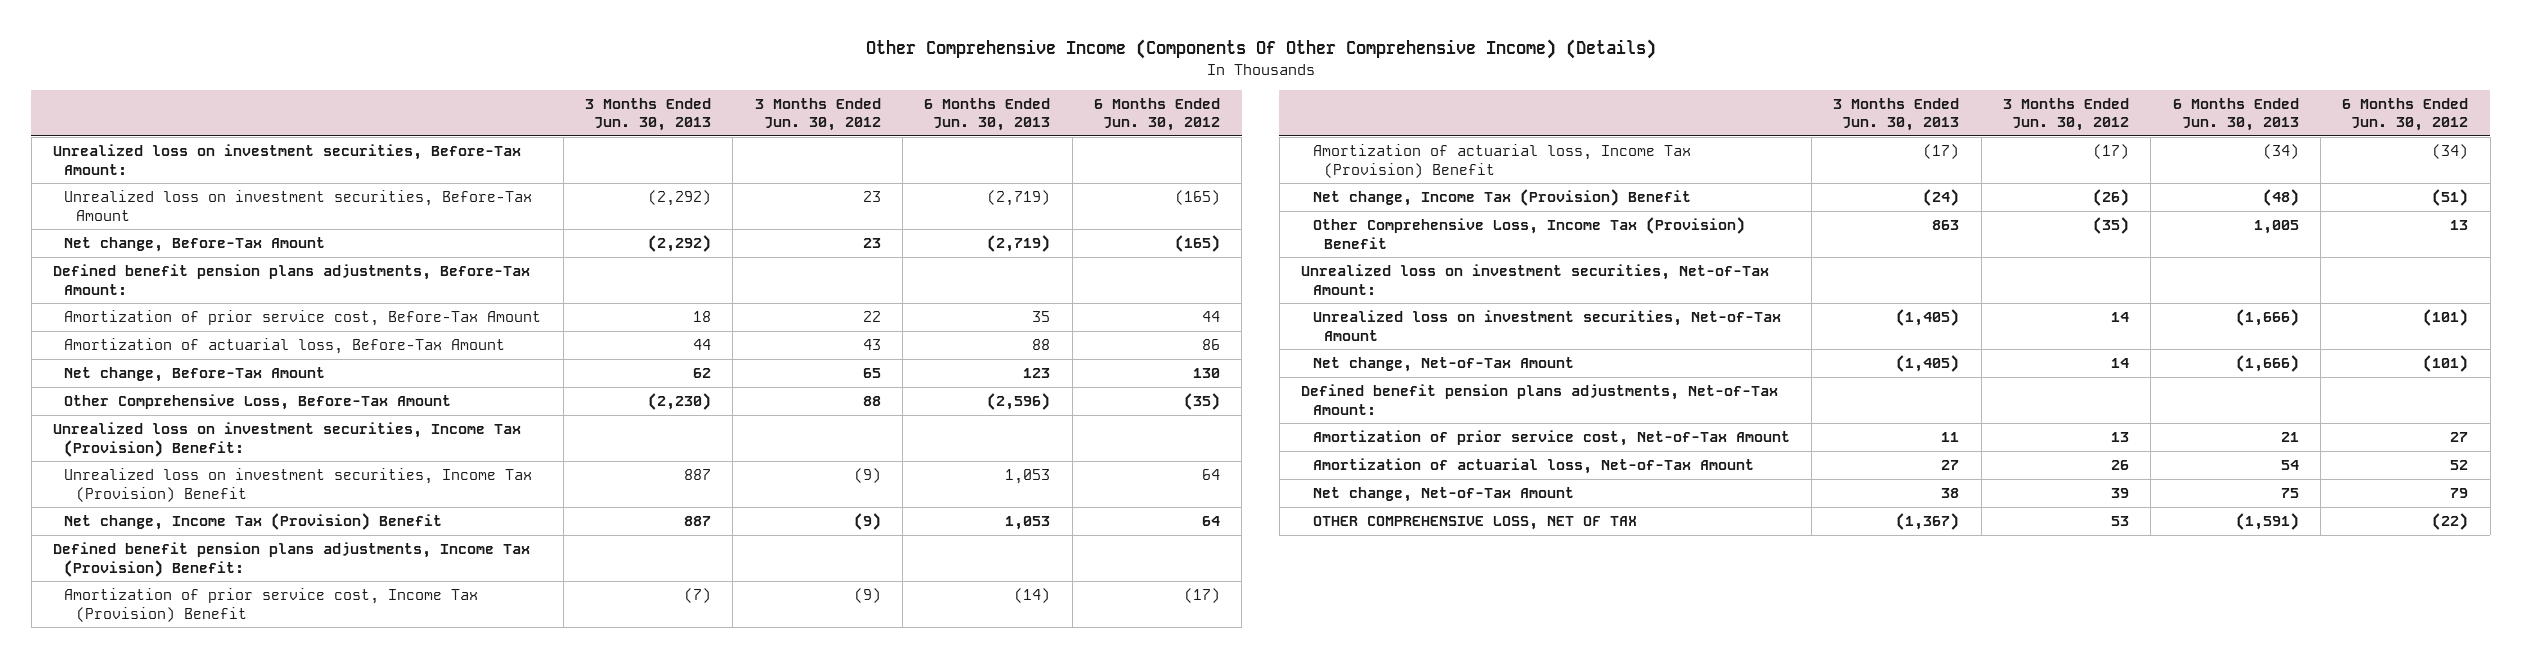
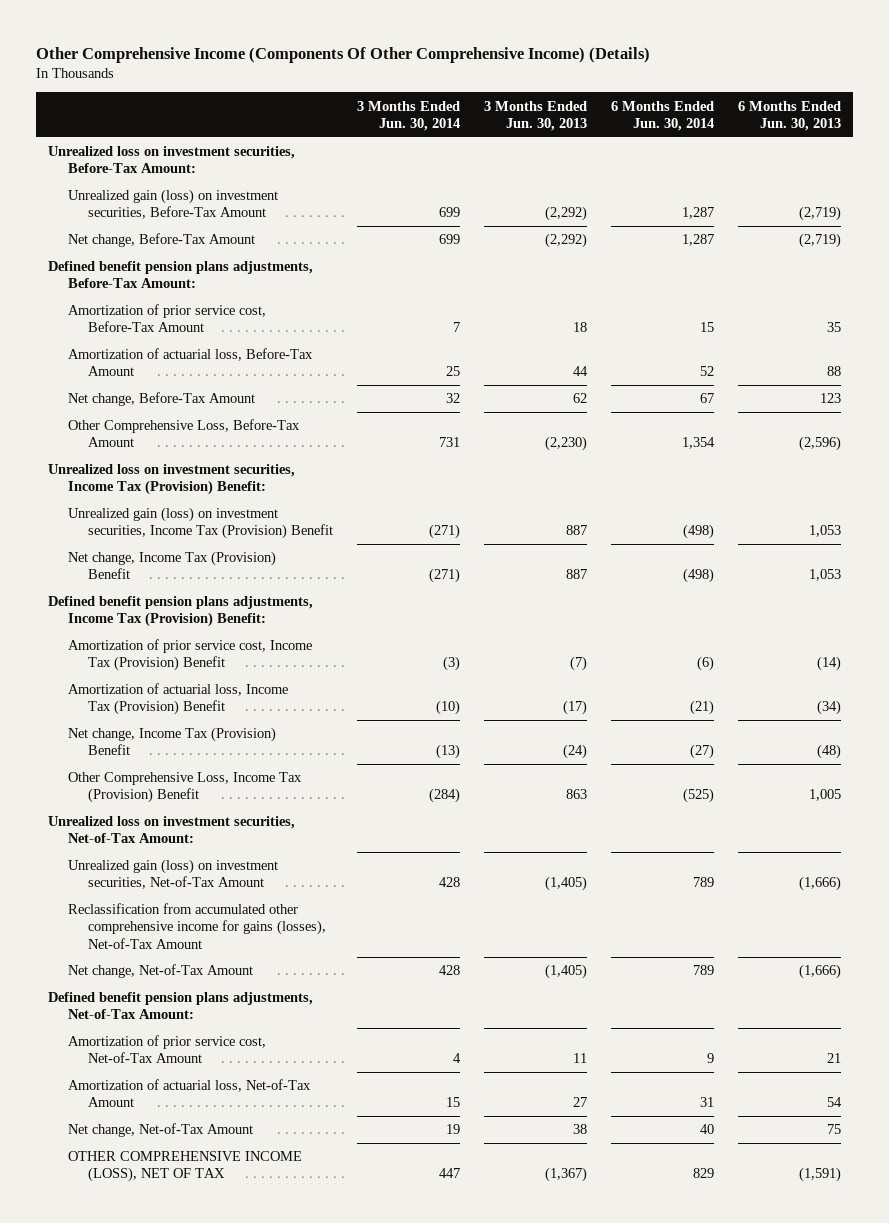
- | 3 Months Ended Jun. 30, 2013 | 3 Months Ended Jun. 30, 2012 | 6 Months Ended Jun. 30, 2013 | 6 Months Ended Jun. 30, 2012
+ | 3 Months Ended Jun. 30, 2014 | 3 Months Ended Jun. 30, 2013 | 6 Months Ended Jun. 30, 2014 | 6 Months Ended Jun. 30, 2013
- Unrealized loss on investment securities, Before-Tax Amount | (2,292) | 23 | (2,719) | (165)
+ Unrealized gain (loss) on investment securities, Before-Tax Amount | 699 | (2,292) | 1,287 | (2,719)
- Unrealized loss on investment securities, Income Tax (Provision) Benefit | 887 | (9) | 1,053 | 64
+ Unrealized gain (loss) on investment securities, Income Tax (Provision) Benefit | (271) | 887 | (498) | 1,053
- Unrealized loss on investment securities, Net-of-Tax Amount | (1,405) | 14 | (1,666) | (101)
+ Unrealized gain (loss) on investment securities, Net-of-Tax Amount | 428 | (1,405) | 789 | (1,666)
+ Reclassification from accumulated other comprehensive income for gains (losses), Net-of-Tax Amount
- OTHER COMPREHENSIVE LOSS, NET OF TAX | (1,367) | 53 | (1,591) | (22)
+ OTHER COMPREHENSIVE INCOME (LOSS), NET OF TAX | 447 | (1,367) | 829 | (1,591)

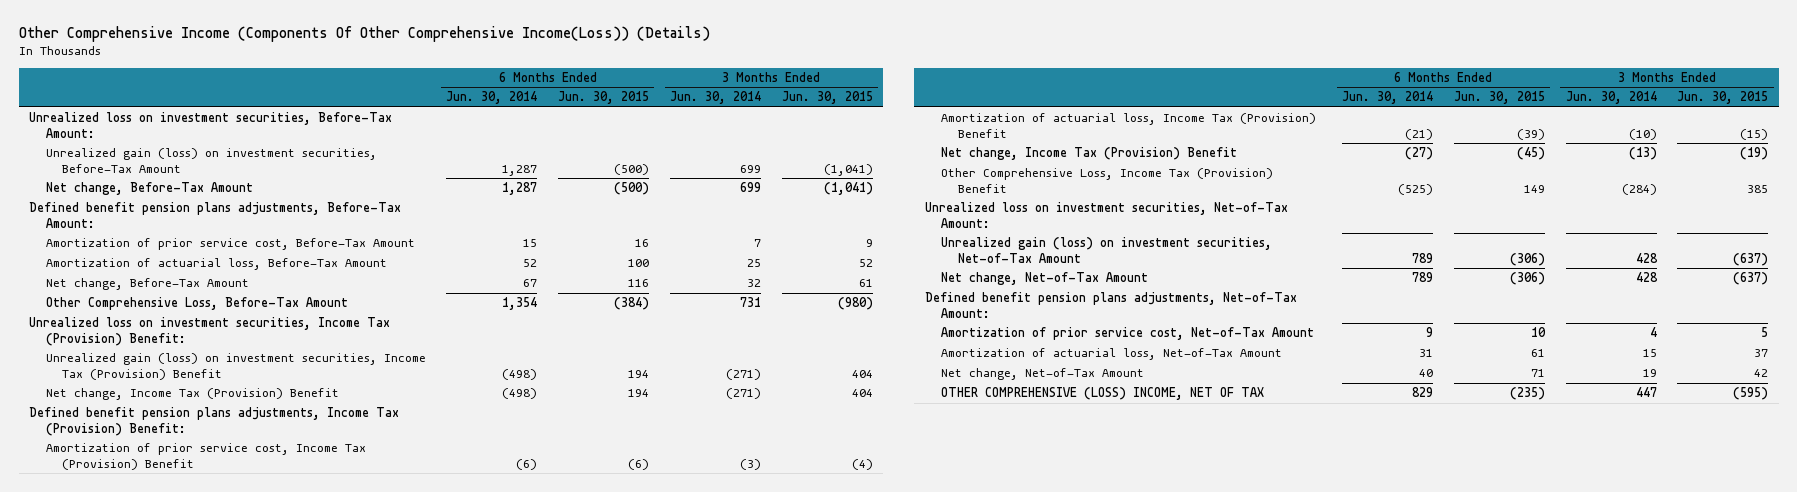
- Other Comprehensive Income (Components Of Other Comprehensive Income) (Details)
+ Other Comprehensive Income (Components Of Other Comprehensive Income(Loss)) (Details)
- | 3 Months Ended Jun. 30, 2014 | 3 Months Ended Jun. 30, 2013 | 6 Months Ended Jun. 30, 2014 | 6 Months Ended Jun. 30, 2013
+ | 6 Months Ended Jun. 30, 2014 | 6 Months Ended Jun. 30, 2015 | 3 Months Ended Jun. 30, 2014 | 3 Months Ended Jun. 30, 2015
- Reclassification from accumulated other comprehensive income for gains (losses), Net-of-Tax Amount
- OTHER COMPREHENSIVE INCOME (LOSS), NET OF TAX | 447 | (1,367) | 829 | (1,591)
+ OTHER COMPREHENSIVE (LOSS) INCOME, NET OF TAX | 829 | (235) | 447 | (595)

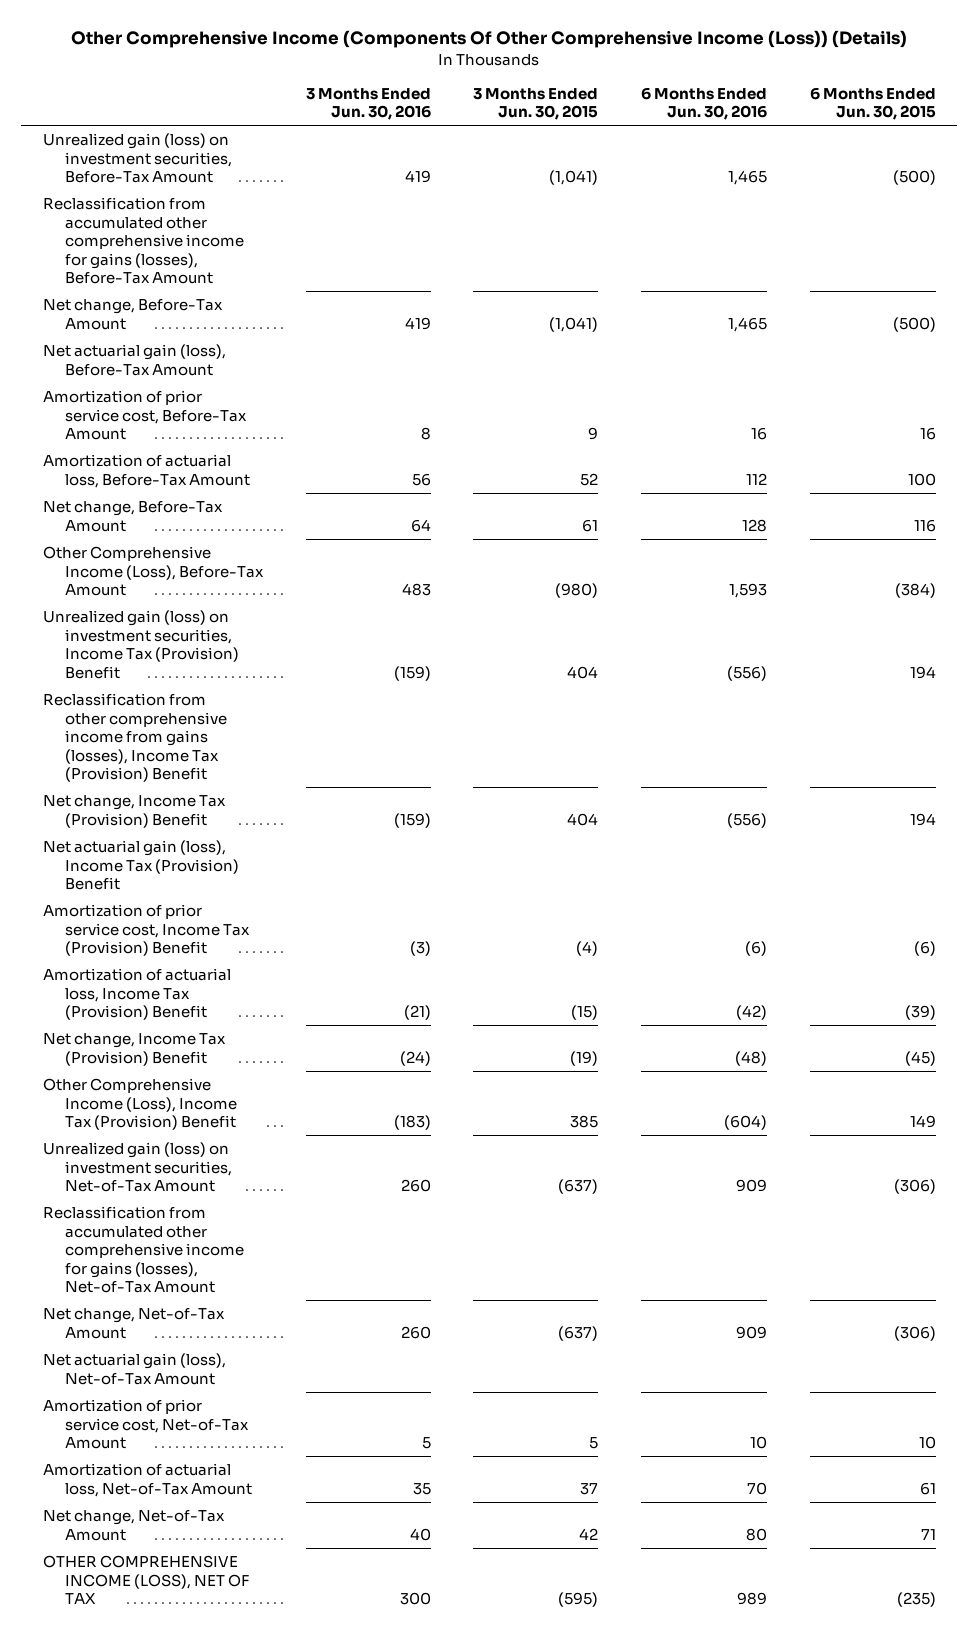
- Other Comprehensive Income (Components Of Other Comprehensive Income(Loss)) (Details)
+ Other Comprehensive Income (Components Of Other Comprehensive Income (Loss)) (Details)
- | 6 Months Ended Jun. 30, 2014 | 6 Months Ended Jun. 30, 2015 | 3 Months Ended Jun. 30, 2014 | 3 Months Ended Jun. 30, 2015
+ | 3 Months Ended Jun. 30, 2016 | 3 Months Ended Jun. 30, 2015 | 6 Months Ended Jun. 30, 2016 | 6 Months Ended Jun. 30, 2015
- Unrealized loss on investment securities, Before-Tax Amount:
+ Reclassification from accumulated other comprehensive income for gains (losses), Before-Tax Amount
- Defined benefit pension plans adjustments, Before-Tax Amount:
+ Net actuarial gain (loss), Before-Tax Amount
- Other Comprehensive Loss, Before-Tax Amount | 1,354 | (384) | 731 | (980)
- Unrealized loss on investment securities, Income Tax (Provision) Benefit:
+ Other Comprehensive Income (Loss), Before-Tax Amount | 483 | (980) | 1,593 | (384)
+ Reclassification from other comprehensive income from gains (losses), Income Tax (Provision) Benefit
- Defined benefit pension plans adjustments, Income Tax (Provision) Benefit:
+ Net actuarial gain (loss), Income Tax (Provision) Benefit
- Other Comprehensive Loss, Income Tax (Provision) Benefit | (525) | 149 | (284) | 385
- Unrealized loss on investment securities, Net-of-Tax Amount:
+ Other Comprehensive Income (Loss), Income Tax (Provision) Benefit | (183) | 385 | (604) | 149
+ Reclassification from accumulated other comprehensive income for gains (losses), Net-of-Tax Amount
- Defined benefit pension plans adjustments, Net-of-Tax Amount:
+ Net actuarial gain (loss), Net-of-Tax Amount
- OTHER COMPREHENSIVE (LOSS) INCOME, NET OF TAX | 829 | (235) | 447 | (595)
+ OTHER COMPREHENSIVE INCOME (LOSS), NET OF TAX | 300 | (595) | 989 | (235)

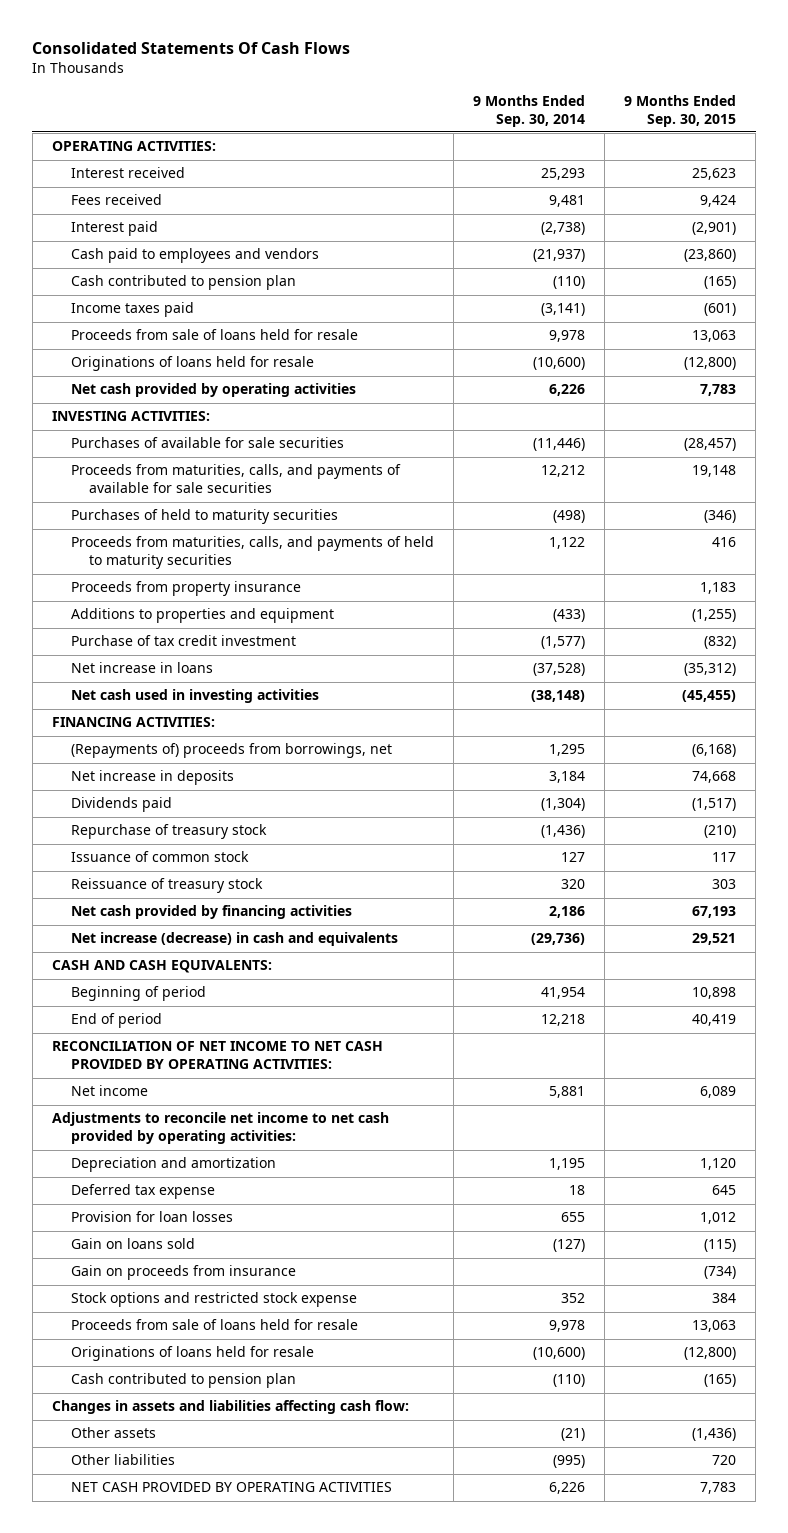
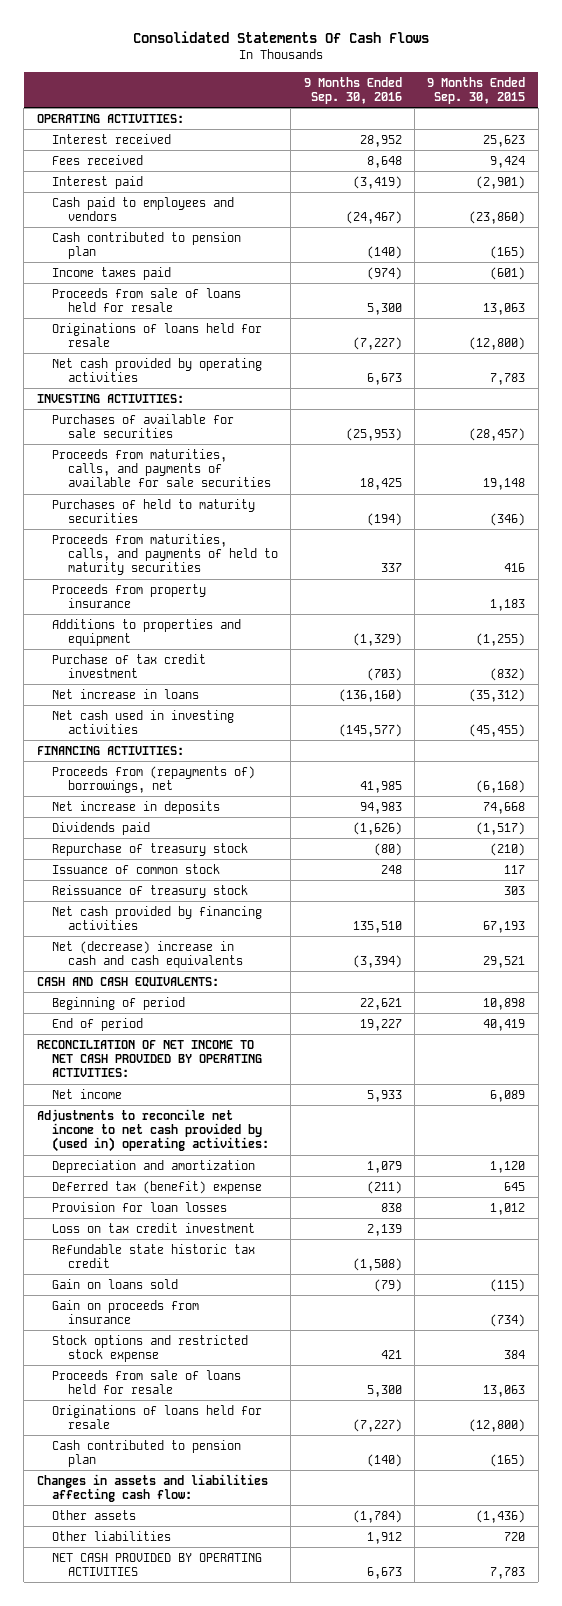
- | 9 Months Ended Sep. 30, 2014 | 9 Months Ended Sep. 30, 2015
+ | 9 Months Ended Sep. 30, 2016 | 9 Months Ended Sep. 30, 2015
- (Repayments of) proceeds from borrowings, net | 1,295 | (6,168)
+ Proceeds from (repayments of) borrowings, net | 41,985 | (6,168)
- Net increase (decrease) in cash and equivalents | (29,736) | 29,521
+ Net (decrease) increase in cash and cash equivalents | (3,394) | 29,521
- Adjustments to reconcile net income to net cash provided by operating activities:
+ Adjustments to reconcile net income to net cash provided by (used in) operating activities:
- Deferred tax expense | 18 | 645
+ Deferred tax (benefit) expense | (211) | 645
+ Loss on tax credit investment | 2,139 |
+ Refundable state historic tax credit | (1,508) |

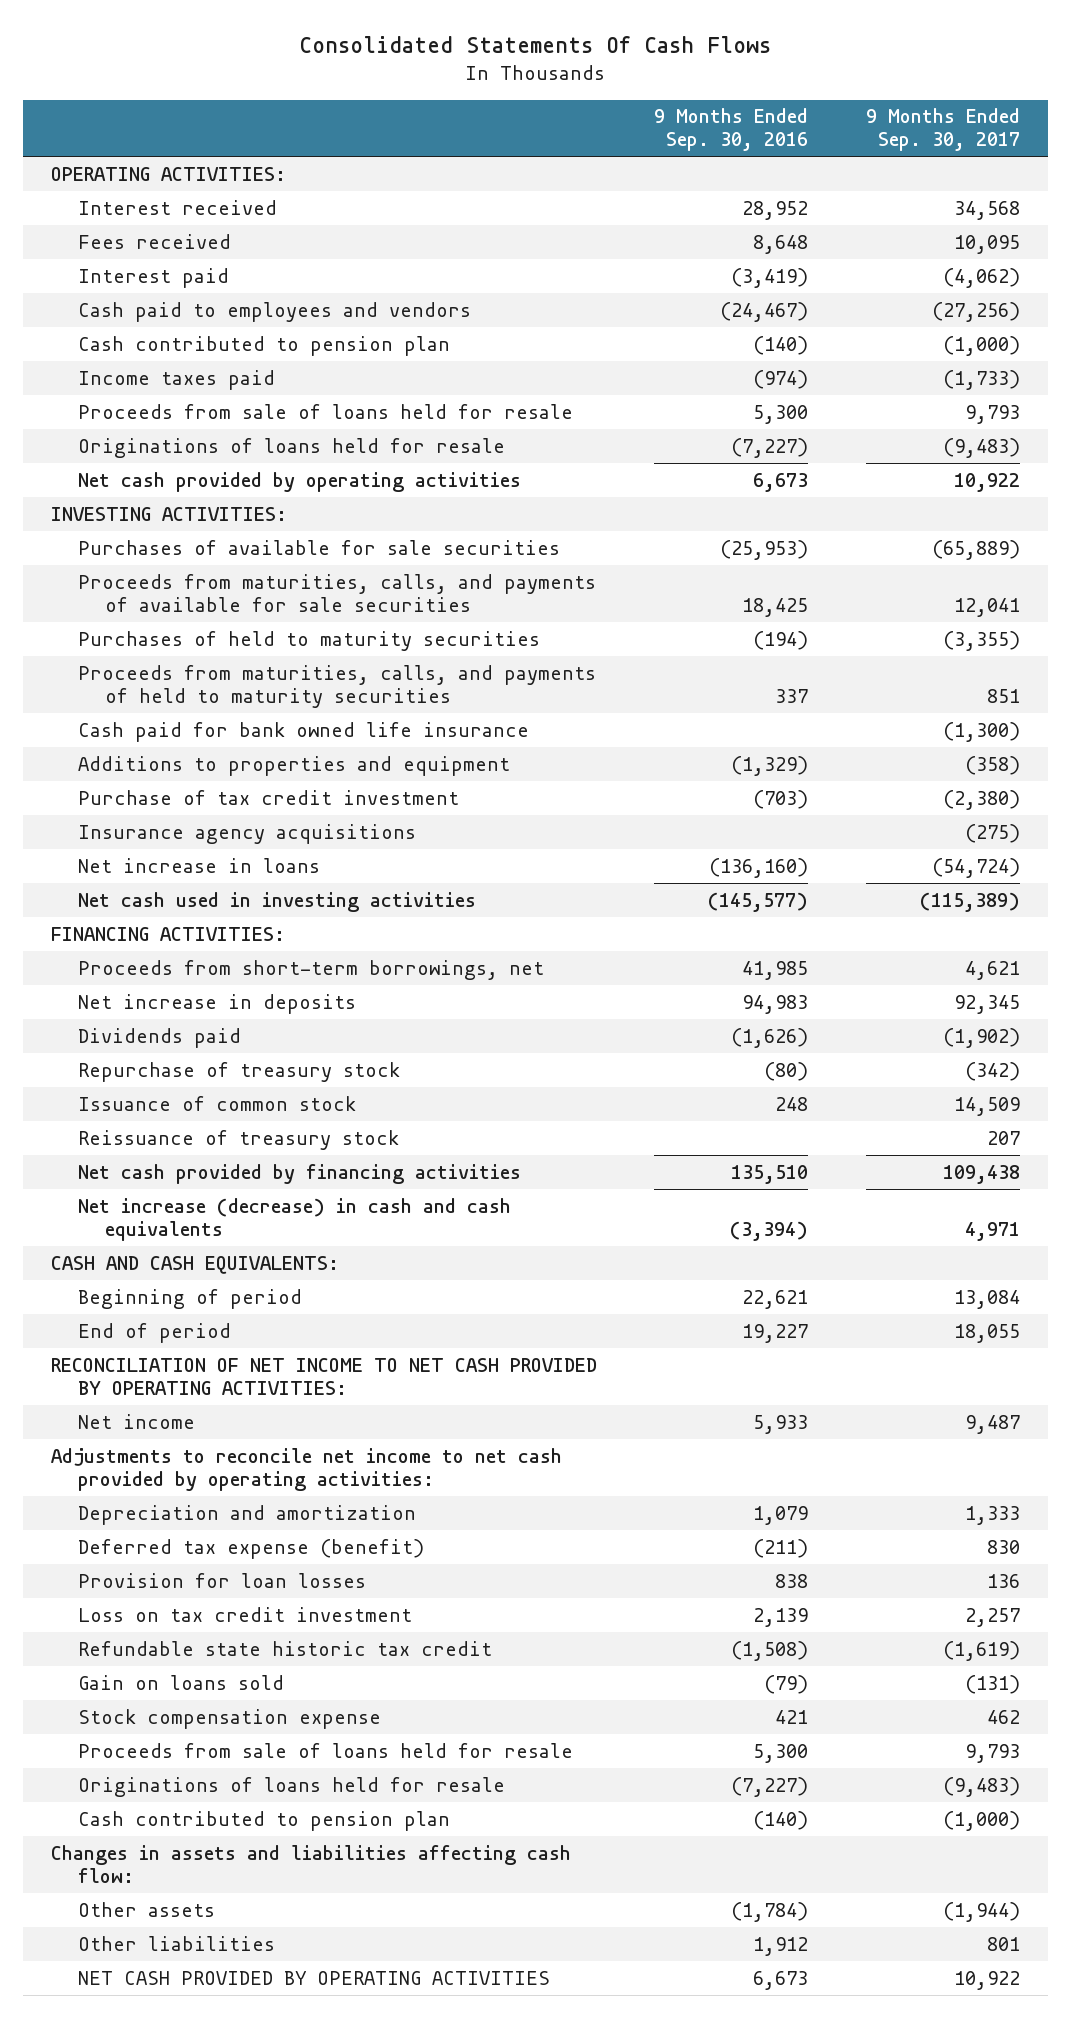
- | 9 Months Ended Sep. 30, 2016 | 9 Months Ended Sep. 30, 2015
+ | 9 Months Ended Sep. 30, 2016 | 9 Months Ended Sep. 30, 2017
- Proceeds from property insurance | | 1,183
+ Cash paid for bank owned life insurance | | (1,300)
+ Insurance agency acquisitions | | (275)
- Proceeds from (repayments of) borrowings, net | 41,985 | (6,168)
+ Proceeds from short-term borrowings, net | 41,985 | 4,621
- Net (decrease) increase in cash and cash equivalents | (3,394) | 29,521
+ Net increase (decrease) in cash and cash equivalents | (3,394) | 4,971
- Adjustments to reconcile net income to net cash provided by (used in) operating activities:
+ Adjustments to reconcile net income to net cash provided by operating activities:
- Deferred tax (benefit) expense | (211) | 645
+ Deferred tax expense (benefit) | (211) | 830
- Gain on proceeds from insurance | | (734)
- Stock options and restricted stock expense | 421 | 384
+ Stock compensation expense | 421 | 462

